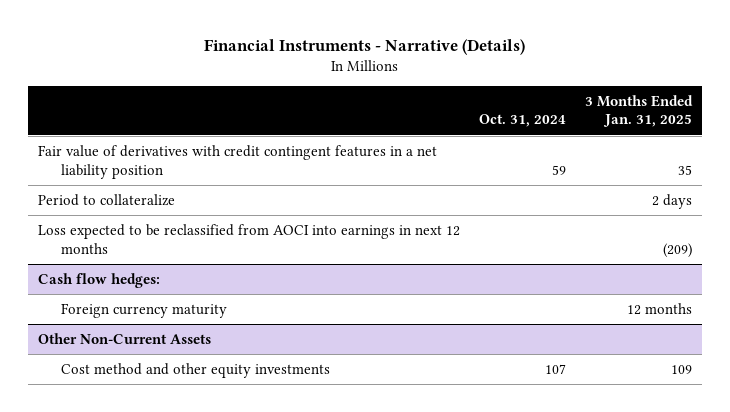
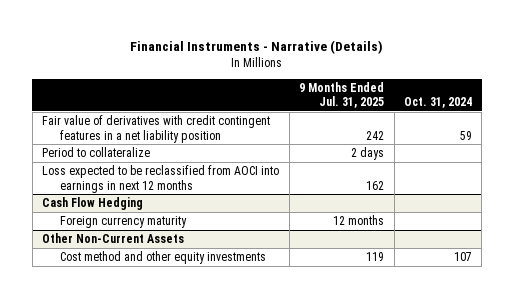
- | Oct. 31, 2024 | 3 Months Ended Jan. 31, 2025
+ | 9 Months Ended Jul. 31, 2025 | Oct. 31, 2024
- Cash flow hedges:
+ Cash Flow Hedging

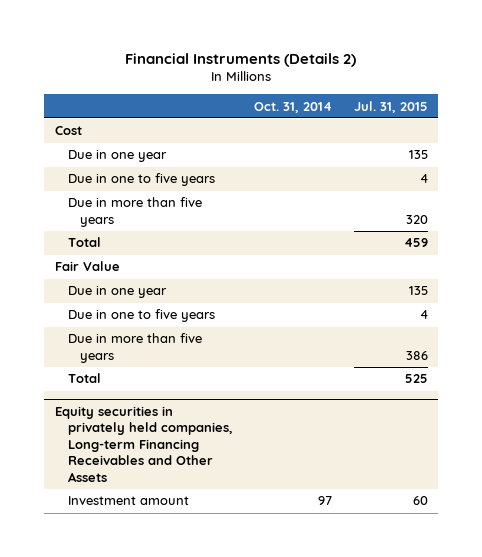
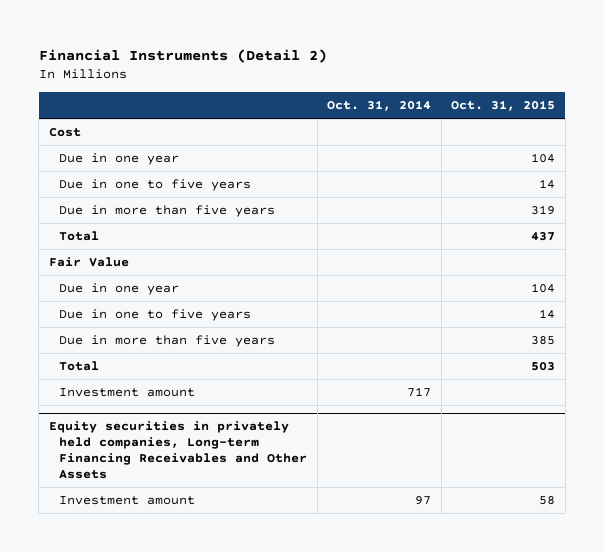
- Financial Instruments (Details 2)
+ Financial Instruments (Detail 2)
- | Oct. 31, 2014 | Jul. 31, 2015
+ | Oct. 31, 2014 | Oct. 31, 2015
+ Investment amount | 717 |

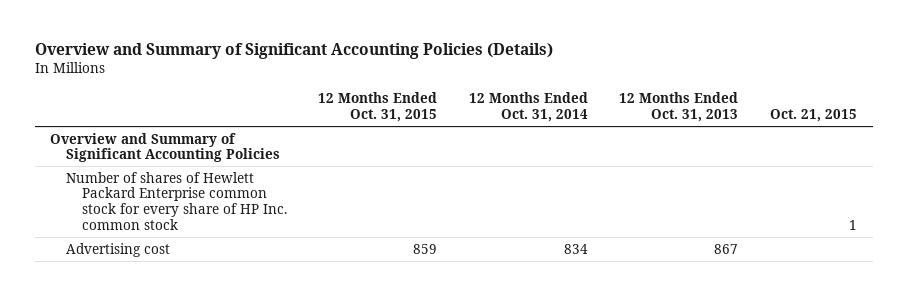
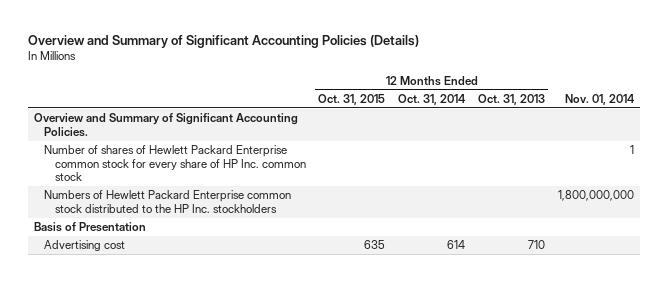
- | 12 Months Ended Oct. 31, 2015 | 12 Months Ended Oct. 31, 2014 | 12 Months Ended Oct. 31, 2013 | Oct. 21, 2015
+ | 12 Months Ended Oct. 31, 2015 | 12 Months Ended Oct. 31, 2014 | 12 Months Ended Oct. 31, 2013 | Nov. 01, 2014
- Overview and Summary of Significant Accounting Policies
+ Overview and Summary of Significant Accounting Policies.
- Advertising cost | 859 | 834 | 867 |
+ Numbers of Hewlett Packard Enterprise common stock distributed to the HP Inc. stockholders | | | | 1,800,000,000
+ Basis of Presentation
+ Advertising cost | 635 | 614 | 710 |

